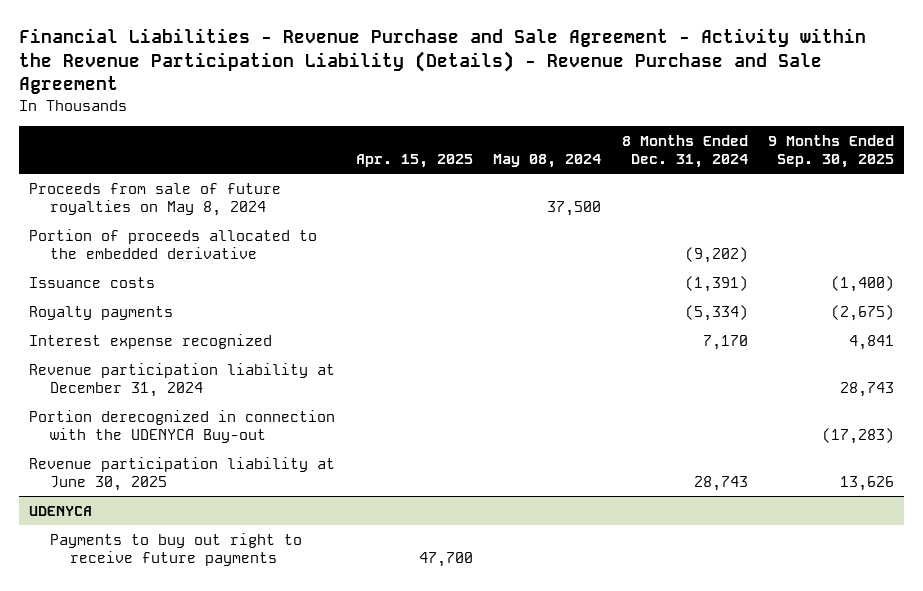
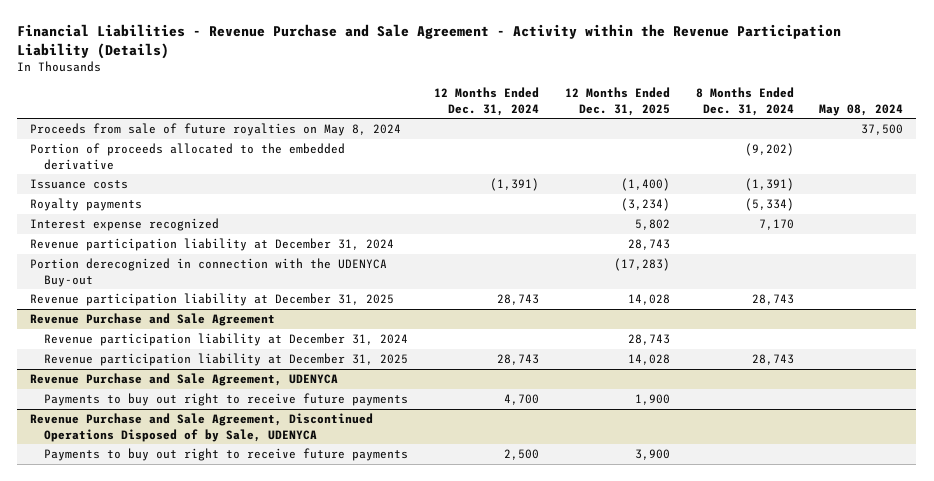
- Financial Liabilities - Revenue Purchase and Sale Agreement - Activity within the Revenue Participation Liability (Details) - Revenue Purchase and Sale Agreement
+ Financial Liabilities - Revenue Purchase and Sale Agreement - Activity within the Revenue Participation Liability (Details)
- | Apr. 15, 2025 | May 08, 2024 | 8 Months Ended Dec. 31, 2024 | 9 Months Ended Sep. 30, 2025
+ | 12 Months Ended Dec. 31, 2024 | 12 Months Ended Dec. 31, 2025 | 8 Months Ended Dec. 31, 2024 | May 08, 2024
- Revenue participation liability at June 30, 2025 | | | 28,743 | 13,626
- UDENYCA
- Payments to buy out right to receive future payments | 47,700 | | |
+ Revenue participation liability at December 31, 2025 | 28,743 | 14,028 | 28,743 |
+ Revenue Purchase and Sale Agreement
+ Revenue participation liability at December 31, 2024 | | 28,743 | |
+ Revenue participation liability at December 31, 2025 | 28,743 | 14,028 | 28,743 |
+ Revenue Purchase and Sale Agreement, UDENYCA
+ Payments to buy out right to receive future payments | 4,700 | 1,900 | |
+ Revenue Purchase and Sale Agreement, Discontinued Operations Disposed of by Sale, UDENYCA
+ Payments to buy out right to receive future payments | 2,500 | 3,900 | |

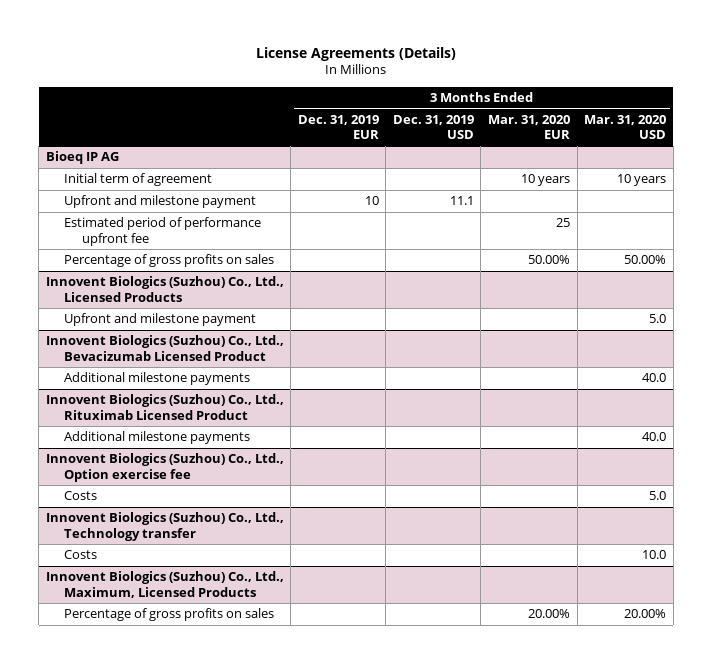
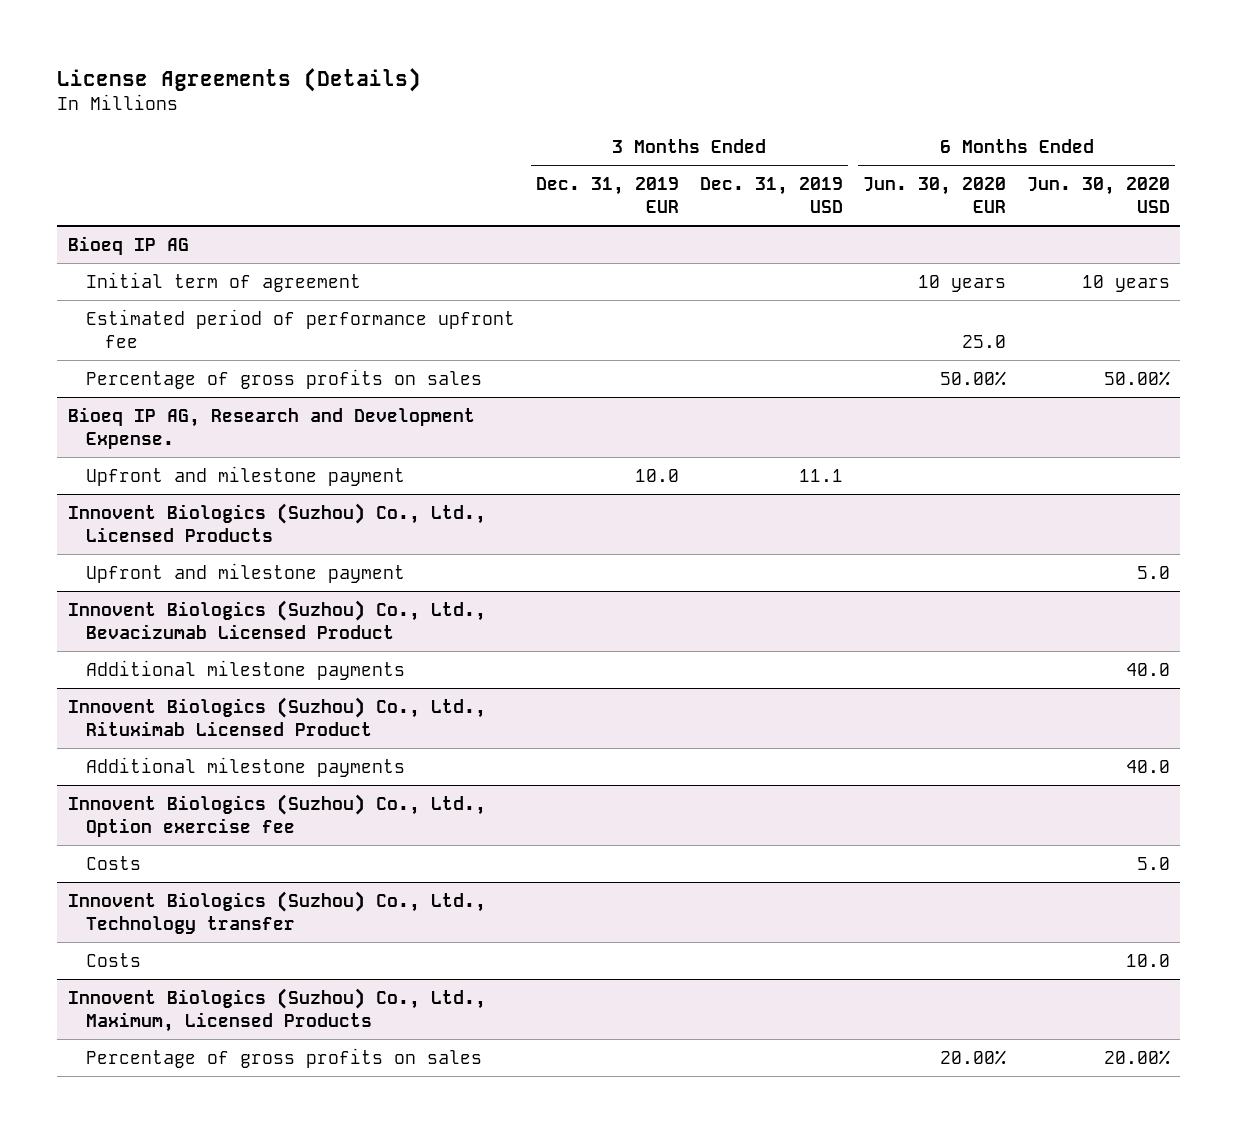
- | 3 Months Ended Dec. 31, 2019 EUR | 3 Months Ended Dec. 31, 2019 USD | 3 Months Ended Mar. 31, 2020 EUR | 3 Months Ended Mar. 31, 2020 USD
+ | 3 Months Ended Dec. 31, 2019 EUR | 3 Months Ended Dec. 31, 2019 USD | 6 Months Ended Jun. 30, 2020 EUR | 6 Months Ended Jun. 30, 2020 USD
@ Bioeq IP AG
- Upfront and milestone payment | 10 | 11.1 | |
+ Bioeq IP AG, Research and Development Expense.
+ Upfront and milestone payment | 10.0 | 11.1 | |

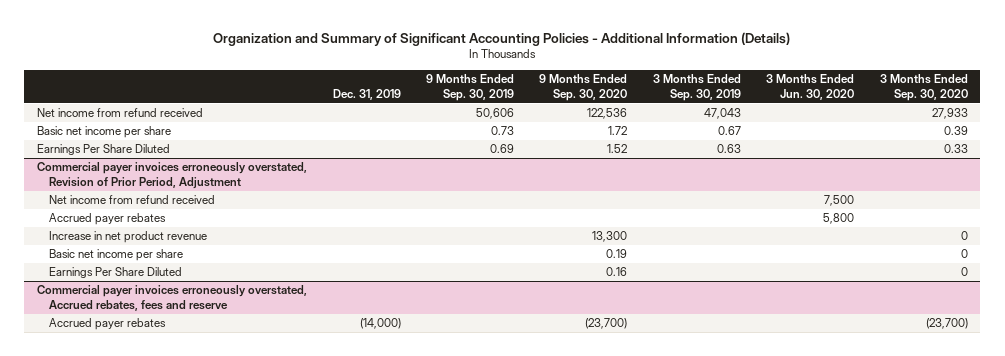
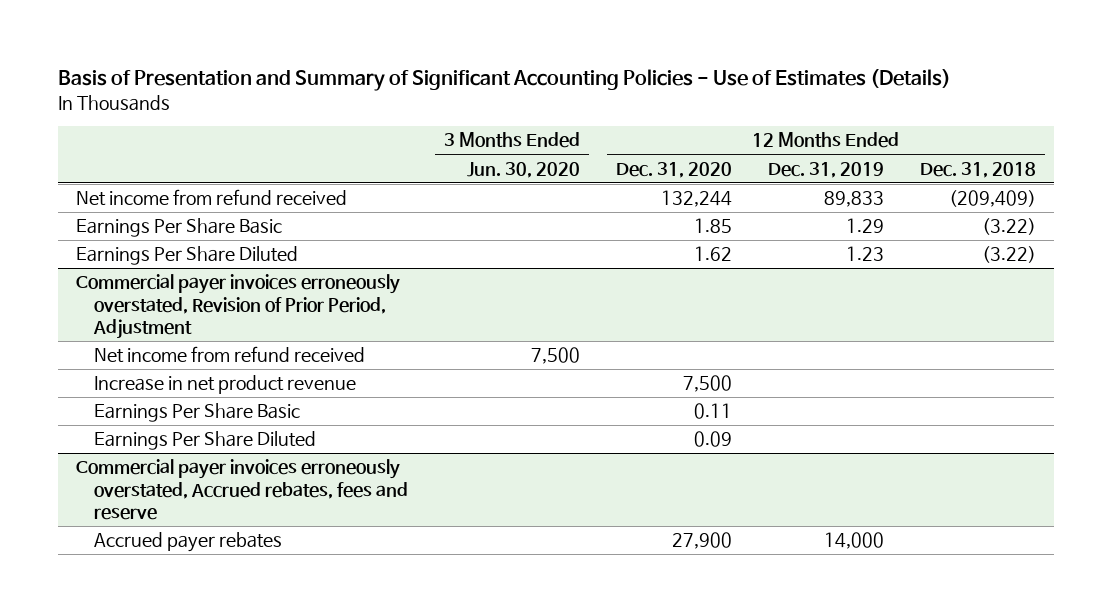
- Organization and Summary of Significant Accounting Policies - Additional Information (Details)
+ Basis of Presentation and Summary of Significant Accounting Policies - Use of Estimates (Details)
- | Dec. 31, 2019 | 9 Months Ended Sep. 30, 2019 | 9 Months Ended Sep. 30, 2020 | 3 Months Ended Sep. 30, 2019 | 3 Months Ended Jun. 30, 2020 | 3 Months Ended Sep. 30, 2020
+ | 3 Months Ended Jun. 30, 2020 | 12 Months Ended Dec. 31, 2020 | 12 Months Ended Dec. 31, 2019 | 12 Months Ended Dec. 31, 2018
- Basic net income per share | | 0.73 | 1.72 | 0.67 | | 0.39
+ Earnings Per Share Basic | | 1.85 | 1.29 | (3.22)
@ Commercial payer invoices erroneously overstated, Revision of Prior Period, Adjustment
- Accrued payer rebates | | | | | 5,800 |
- Basic net income per share | | | 0.19 | | | 0
+ Earnings Per Share Basic | | 0.11 | |

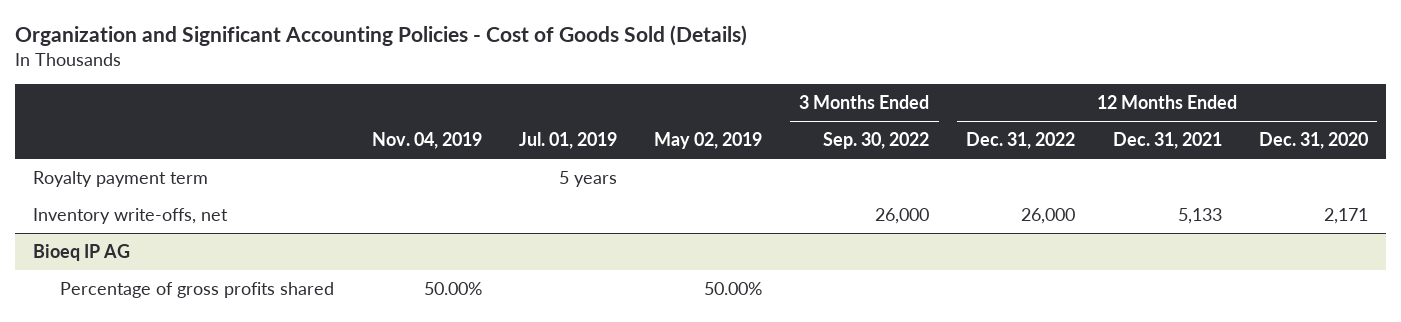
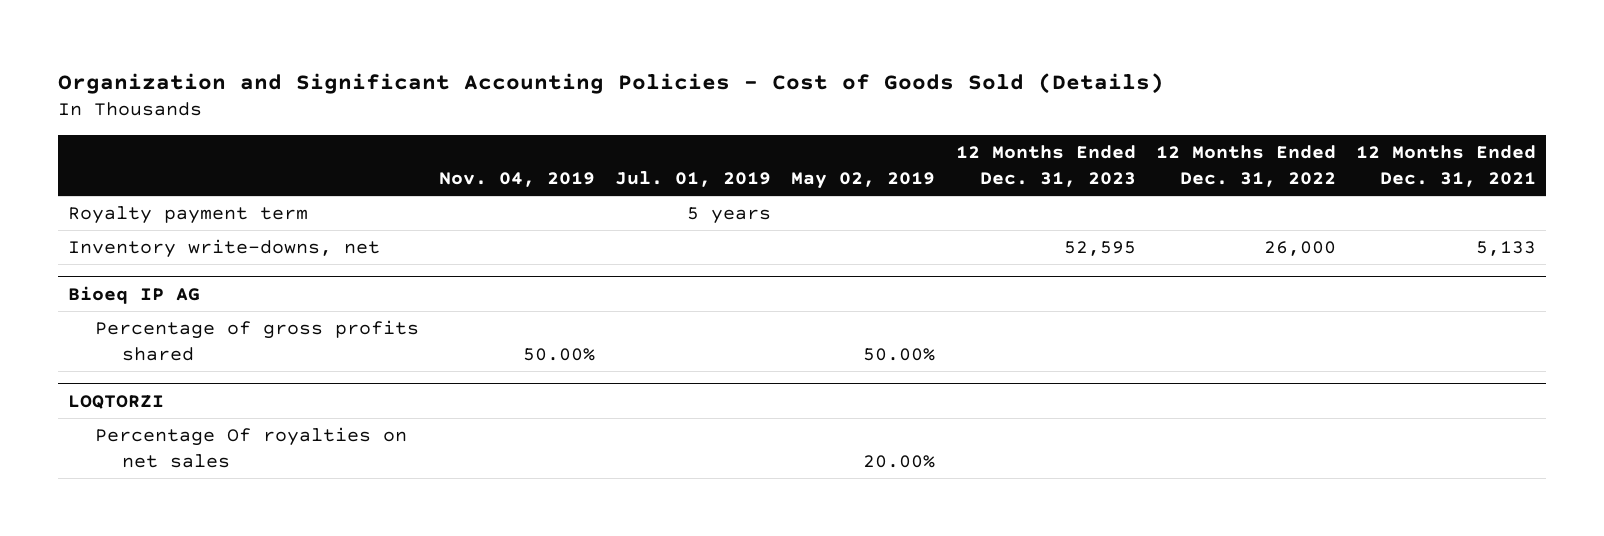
- | Nov. 04, 2019 | Jul. 01, 2019 | May 02, 2019 | 3 Months Ended Sep. 30, 2022 | 12 Months Ended Dec. 31, 2022 | 12 Months Ended Dec. 31, 2021 | 12 Months Ended Dec. 31, 2020
+ | Nov. 04, 2019 | Jul. 01, 2019 | May 02, 2019 | 12 Months Ended Dec. 31, 2023 | 12 Months Ended Dec. 31, 2022 | 12 Months Ended Dec. 31, 2021
- Inventory write-offs, net | | | | 26,000 | 26,000 | 5,133 | 2,171
+ Inventory write-downs, net | | | | 52,595 | 26,000 | 5,133
+ LOQTORZI
+ Percentage Of royalties on net sales | | | 20.00% | | |

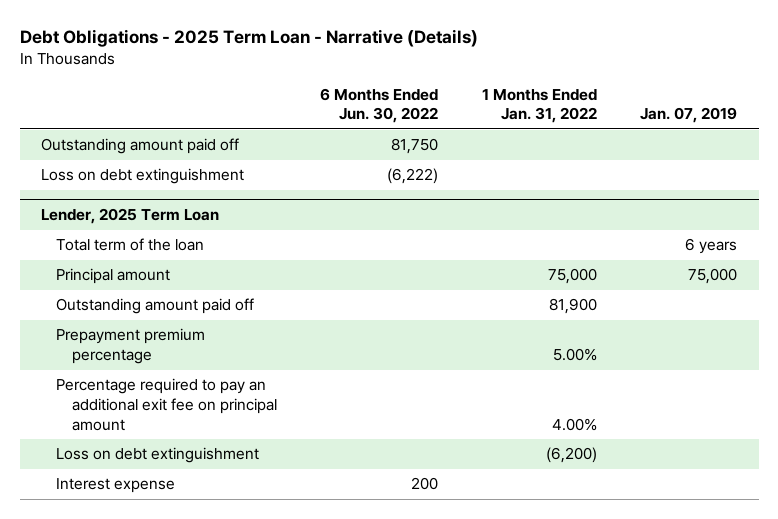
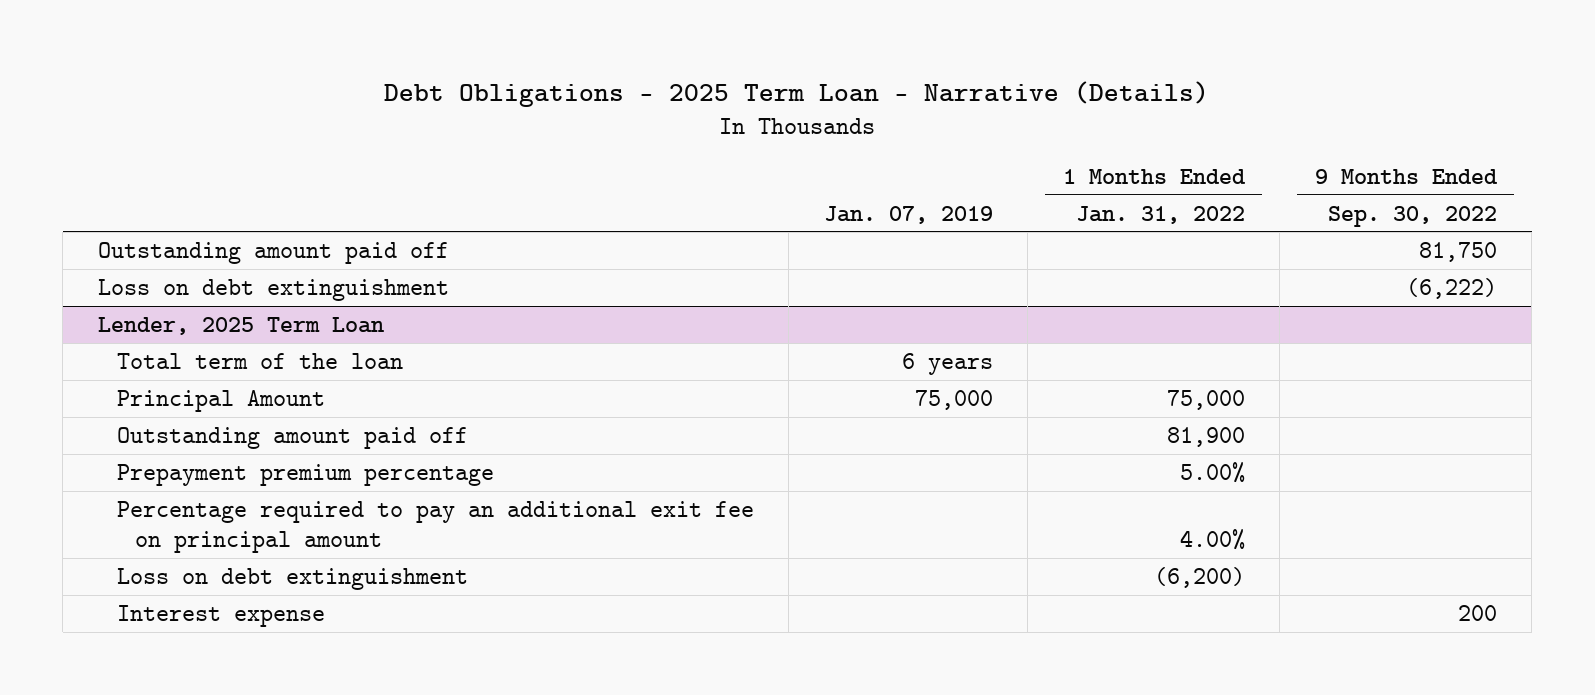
- | 6 Months Ended Jun. 30, 2022 | 1 Months Ended Jan. 31, 2022 | Jan. 07, 2019
+ | Jan. 07, 2019 | 1 Months Ended Jan. 31, 2022 | 9 Months Ended Sep. 30, 2022
@ Lender, 2025 Term Loan
- Principal amount | | 75,000 | 75,000
+ Principal Amount | 75,000 | 75,000 |

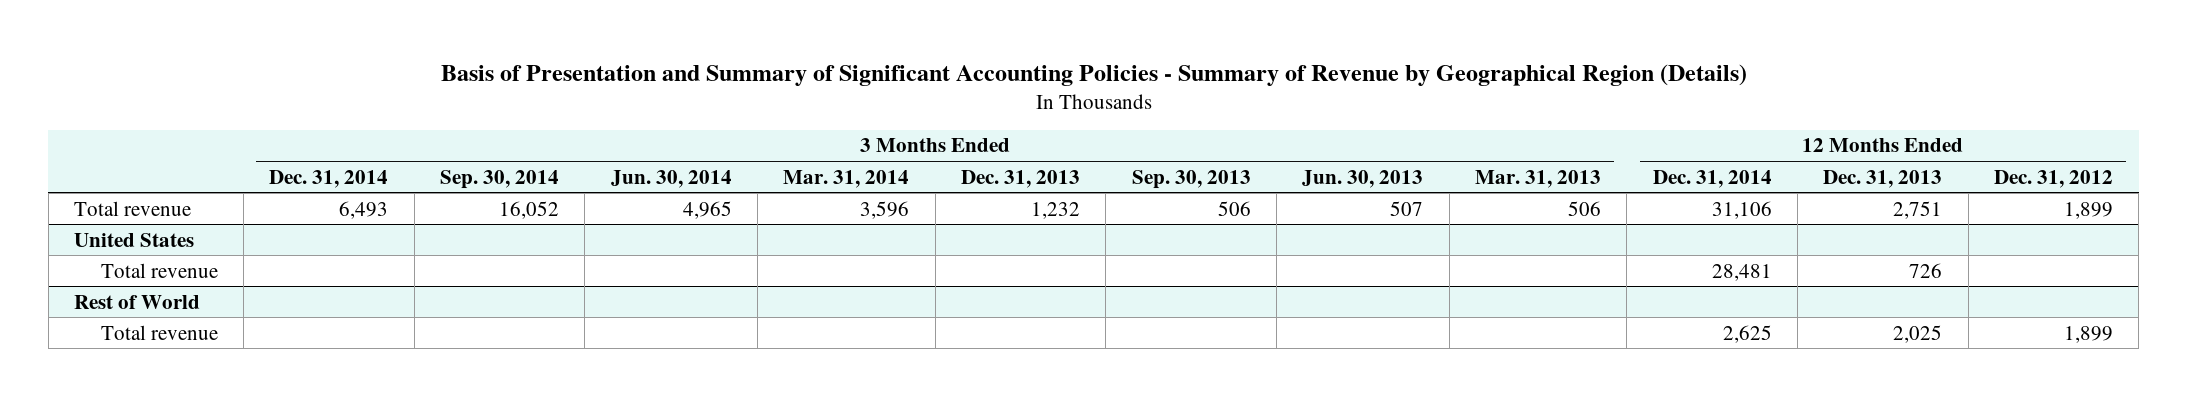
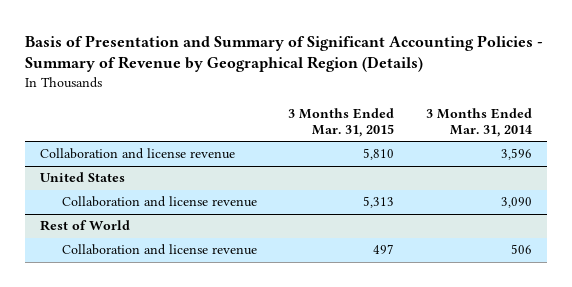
- | 3 Months Ended Dec. 31, 2014 | 3 Months Ended Sep. 30, 2014 | 3 Months Ended Jun. 30, 2014 | 3 Months Ended Mar. 31, 2014 | 3 Months Ended Dec. 31, 2013 | 3 Months Ended Sep. 30, 2013 | 3 Months Ended Jun. 30, 2013 | 3 Months Ended Mar. 31, 2013 | 12 Months Ended Dec. 31, 2014 | 12 Months Ended Dec. 31, 2013 | 12 Months Ended Dec. 31, 2012
+ | 3 Months Ended Mar. 31, 2015 | 3 Months Ended Mar. 31, 2014
- Total revenue | 6,493 | 16,052 | 4,965 | 3,596 | 1,232 | 506 | 507 | 506 | 31,106 | 2,751 | 1,899
+ Collaboration and license revenue | 5,810 | 3,596
@ United States
- Total revenue | | | | | | | | | 28,481 | 726 |
+ Collaboration and license revenue | 5,313 | 3,090
@ Rest of World
- Total revenue | | | | | | | | | 2,625 | 2,025 | 1,899
+ Collaboration and license revenue | 497 | 506

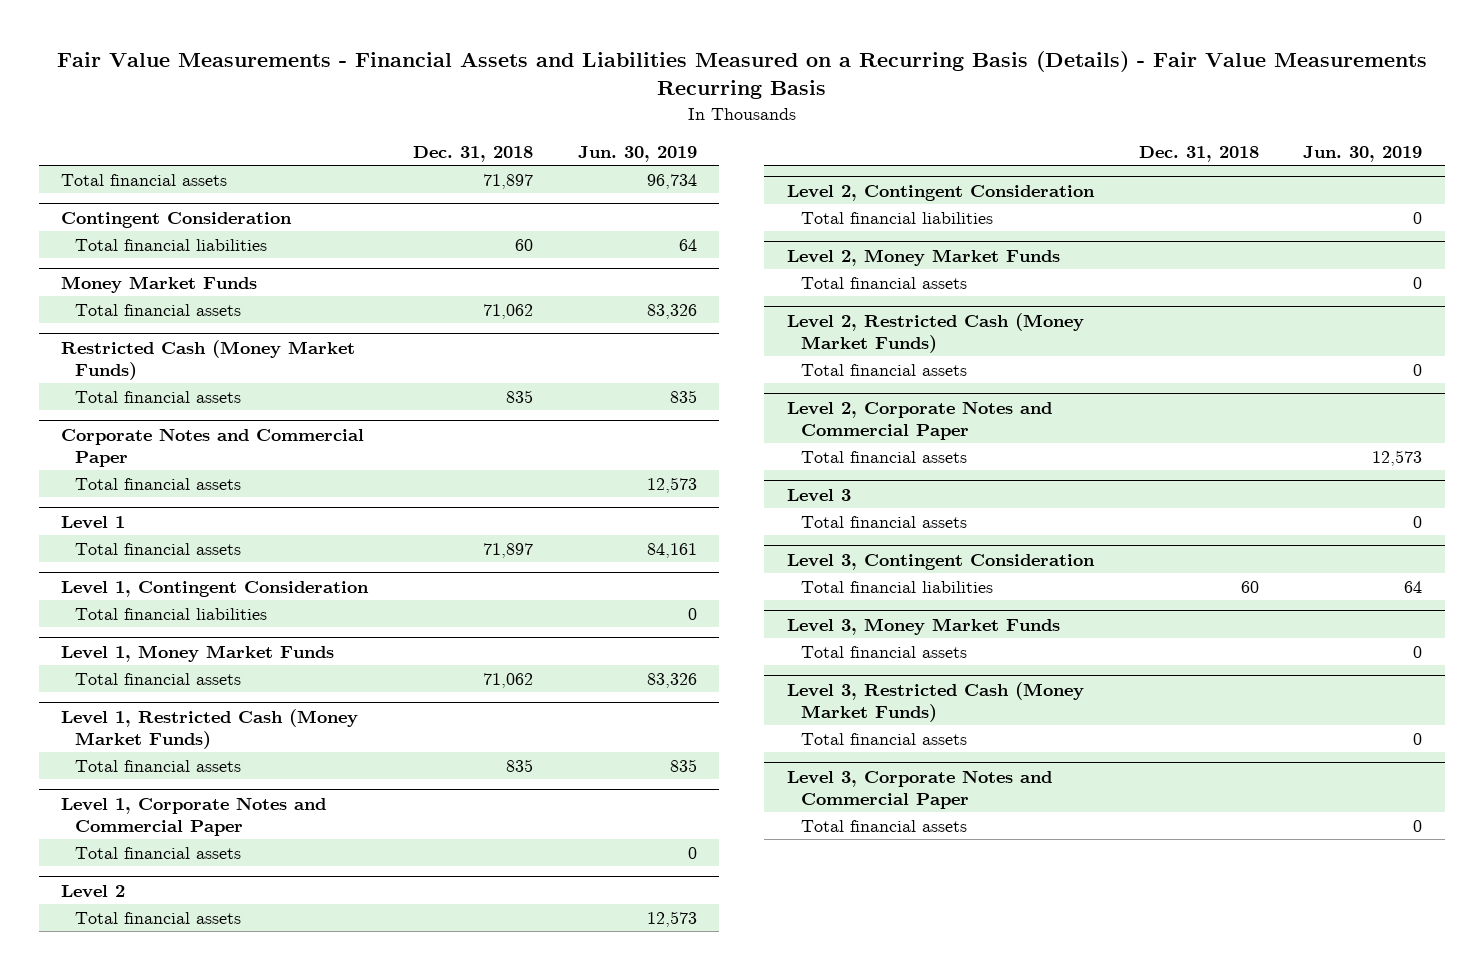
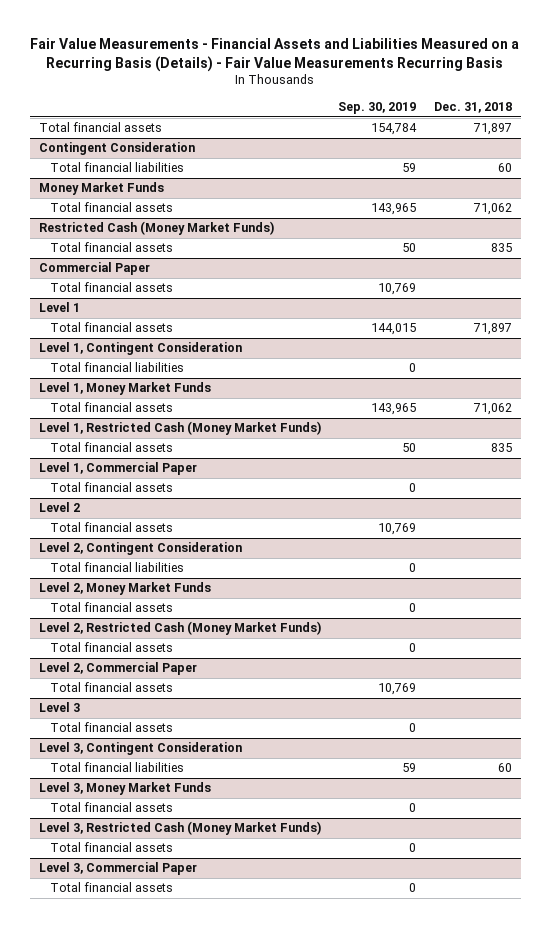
- | Dec. 31, 2018 | Jun. 30, 2019
+ | Sep. 30, 2019 | Dec. 31, 2018
- Corporate Notes and Commercial Paper
+ Commercial Paper
- Level 1, Corporate Notes and Commercial Paper
+ Level 1, Commercial Paper
- Level 2, Corporate Notes and Commercial Paper
+ Level 2, Commercial Paper
- Level 3, Corporate Notes and Commercial Paper
+ Level 3, Commercial Paper

